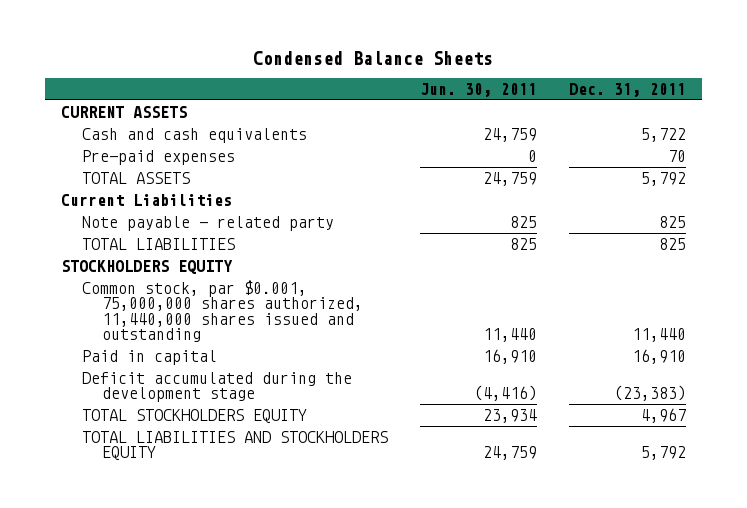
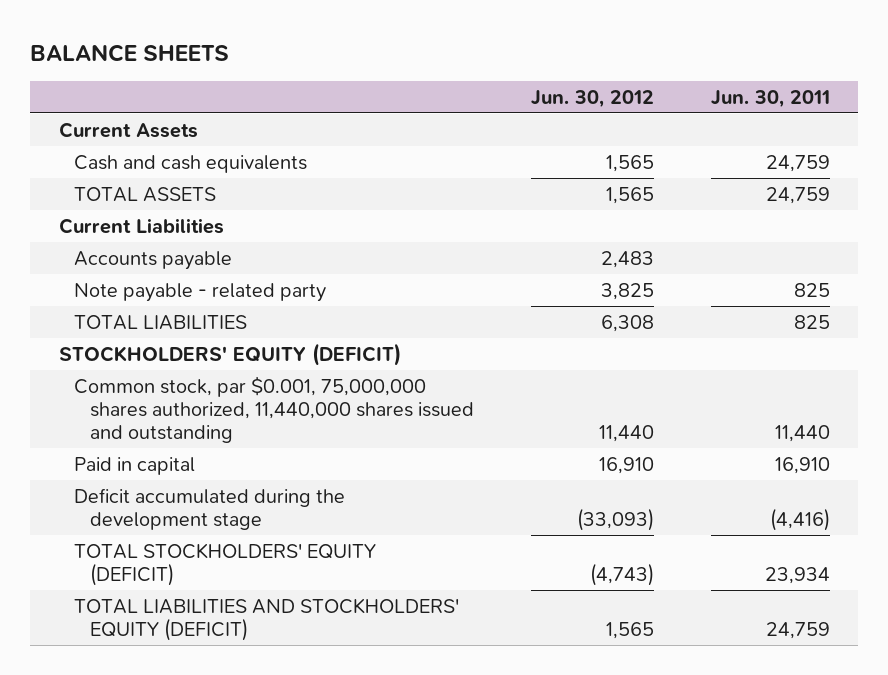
- Condensed Balance Sheets
+ BALANCE SHEETS
- | Jun. 30, 2011 | Dec. 31, 2011
+ | Jun. 30, 2012 | Jun. 30, 2011
- CURRENT ASSETS
+ Current Assets
- Pre-paid expenses | 0 | 70
+ Accounts payable | 2,483 |
- STOCKHOLDERS EQUITY
+ STOCKHOLDERS' EQUITY (DEFICIT)
- TOTAL STOCKHOLDERS EQUITY | 23,934 | 4,967
- TOTAL LIABILITIES AND STOCKHOLDERS EQUITY | 24,759 | 5,792
+ TOTAL STOCKHOLDERS' EQUITY (DEFICIT) | (4,743) | 23,934
+ TOTAL LIABILITIES AND STOCKHOLDERS' EQUITY (DEFICIT) | 1,565 | 24,759

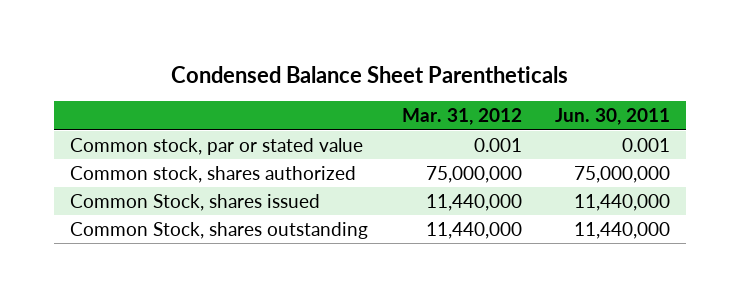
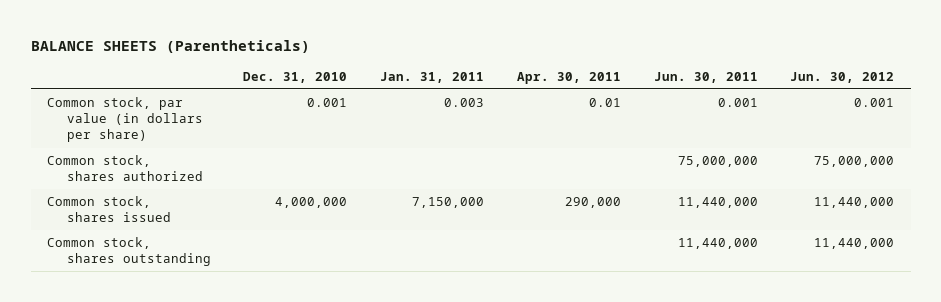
- Condensed Balance Sheet Parentheticals
+ BALANCE SHEETS (Parentheticals)
- | Mar. 31, 2012 | Jun. 30, 2011
+ | Dec. 31, 2010 | Jan. 31, 2011 | Apr. 30, 2011 | Jun. 30, 2011 | Jun. 30, 2012
- Common stock, par or stated value | 0.001 | 0.001
+ Common stock, par value (in dollars per share) | 0.001 | 0.003 | 0.01 | 0.001 | 0.001
- Common Stock, shares issued | 11,440,000 | 11,440,000
- Common Stock, shares outstanding | 11,440,000 | 11,440,000
+ Common stock, shares issued | 4,000,000 | 7,150,000 | 290,000 | 11,440,000 | 11,440,000
+ Common stock, shares outstanding | | | | 11,440,000 | 11,440,000

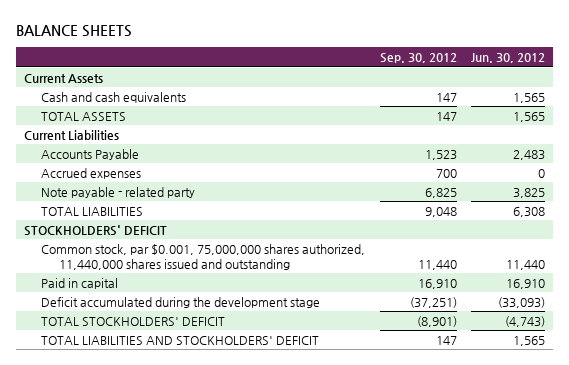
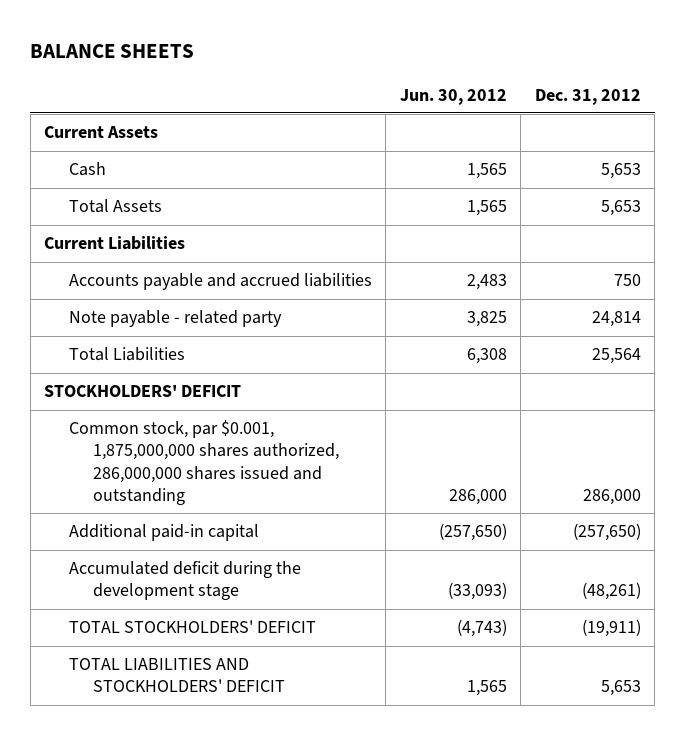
- | Sep. 30, 2012 | Jun. 30, 2012
+ | Jun. 30, 2012 | Dec. 31, 2012
- Cash and cash equivalents | 147 | 1,565
- TOTAL ASSETS | 147 | 1,565
+ Cash | 1,565 | 5,653
+ Total Assets | 1,565 | 5,653
- Accounts Payable | 1,523 | 2,483
- Accrued expenses | 700 | 0
+ Accounts payable and accrued liabilities | 2,483 | 750
- TOTAL LIABILITIES | 9,048 | 6,308
+ Total Liabilities | 6,308 | 25,564
- Common stock, par $0.001, 75,000,000 shares authorized, 11,440,000 shares issued and outstanding | 11,440 | 11,440
- Paid in capital | 16,910 | 16,910
- Deficit accumulated during the development stage | (37,251) | (33,093)
+ Common stock, par $0.001, 1,875,000,000 shares authorized, 286,000,000 shares issued and outstanding | 286,000 | 286,000
+ Additional paid-in capital | (257,650) | (257,650)
+ Accumulated deficit during the development stage | (33,093) | (48,261)

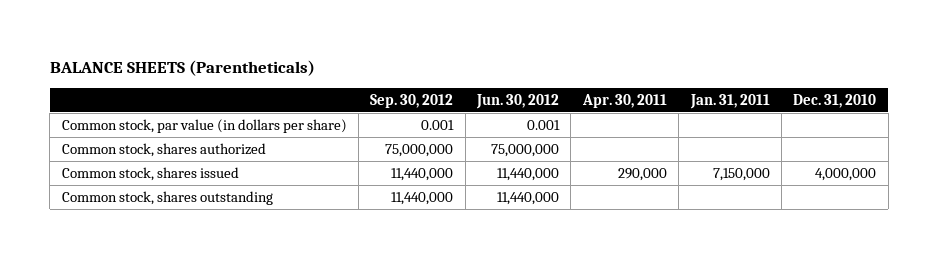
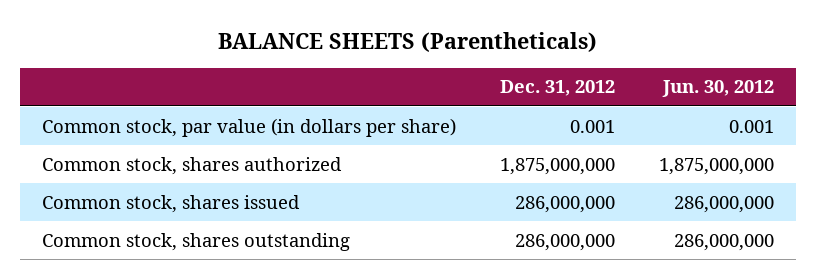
- | Sep. 30, 2012 | Jun. 30, 2012 | Apr. 30, 2011 | Jan. 31, 2011 | Dec. 31, 2010
+ | Dec. 31, 2012 | Jun. 30, 2012
- Common stock, shares authorized | 75,000,000 | 75,000,000 | | |
- Common stock, shares issued | 11,440,000 | 11,440,000 | 290,000 | 7,150,000 | 4,000,000
- Common stock, shares outstanding | 11,440,000 | 11,440,000 | | |
+ Common stock, shares authorized | 1,875,000,000 | 1,875,000,000
+ Common stock, shares issued | 286,000,000 | 286,000,000
+ Common stock, shares outstanding | 286,000,000 | 286,000,000

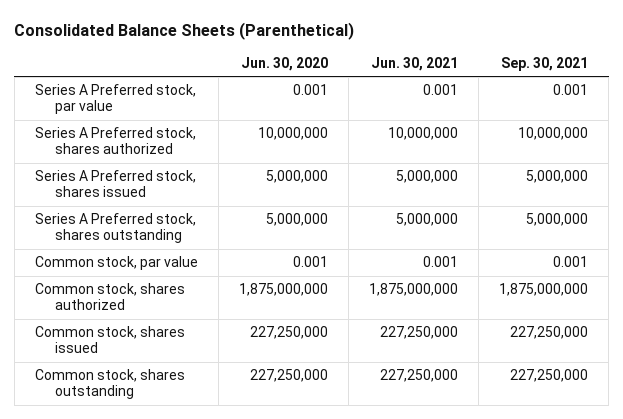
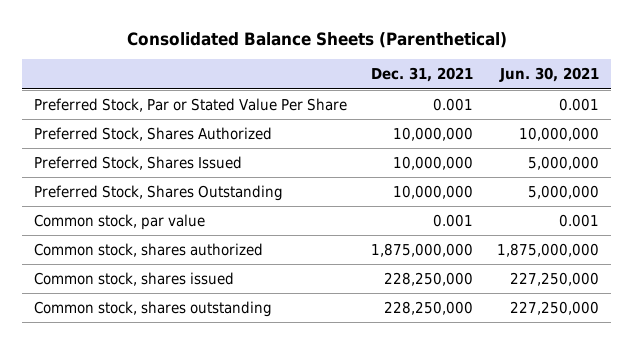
- | Jun. 30, 2020 | Jun. 30, 2021 | Sep. 30, 2021
+ | Dec. 31, 2021 | Jun. 30, 2021
- Series A Preferred stock, par value | 0.001 | 0.001 | 0.001
- Series A Preferred stock, shares authorized | 10,000,000 | 10,000,000 | 10,000,000
- Series A Preferred stock, shares issued | 5,000,000 | 5,000,000 | 5,000,000
- Series A Preferred stock, shares outstanding | 5,000,000 | 5,000,000 | 5,000,000
+ Preferred Stock, Par or Stated Value Per Share | 0.001 | 0.001
+ Preferred Stock, Shares Authorized | 10,000,000 | 10,000,000
+ Preferred Stock, Shares Issued | 10,000,000 | 5,000,000
+ Preferred Stock, Shares Outstanding | 10,000,000 | 5,000,000

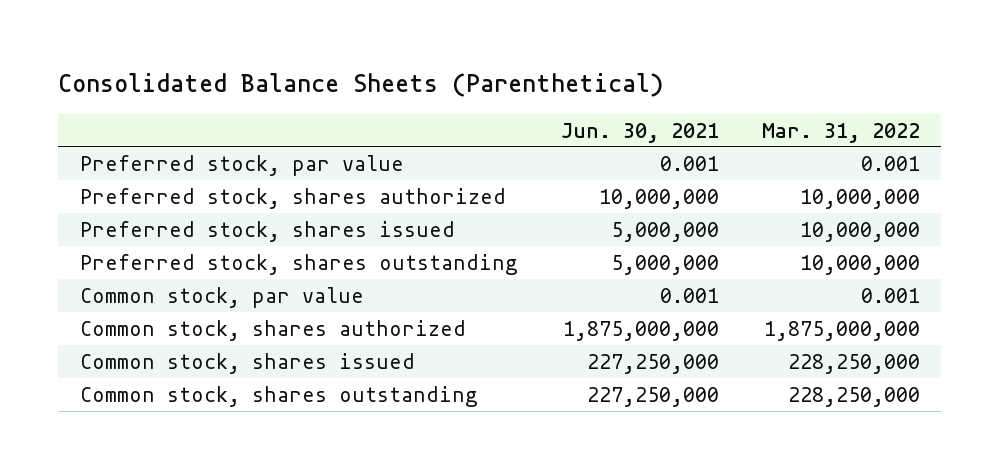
- | Dec. 31, 2021 | Jun. 30, 2021
+ | Jun. 30, 2021 | Mar. 31, 2022
- Preferred Stock, Par or Stated Value Per Share | 0.001 | 0.001
- Preferred Stock, Shares Authorized | 10,000,000 | 10,000,000
- Preferred Stock, Shares Issued | 10,000,000 | 5,000,000
- Preferred Stock, Shares Outstanding | 10,000,000 | 5,000,000
+ Preferred stock, par value | 0.001 | 0.001
+ Preferred stock, shares authorized | 10,000,000 | 10,000,000
+ Preferred stock, shares issued | 5,000,000 | 10,000,000
+ Preferred stock, shares outstanding | 5,000,000 | 10,000,000

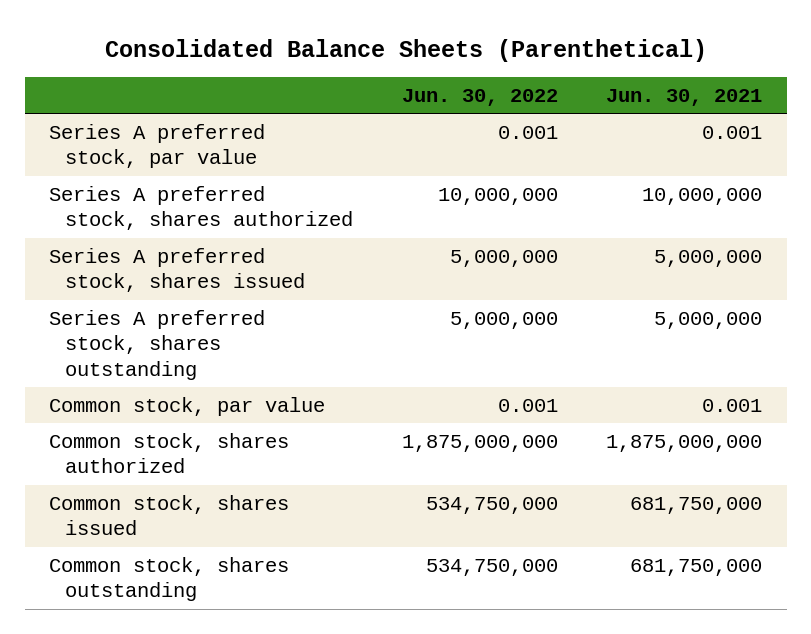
- | Jun. 30, 2021 | Mar. 31, 2022
+ | Jun. 30, 2022 | Jun. 30, 2021
- Preferred stock, par value | 0.001 | 0.001
- Preferred stock, shares authorized | 10,000,000 | 10,000,000
- Preferred stock, shares issued | 5,000,000 | 10,000,000
- Preferred stock, shares outstanding | 5,000,000 | 10,000,000
+ Series A preferred stock, par value | 0.001 | 0.001
+ Series A preferred stock, shares authorized | 10,000,000 | 10,000,000
+ Series A preferred stock, shares issued | 5,000,000 | 5,000,000
+ Series A preferred stock, shares outstanding | 5,000,000 | 5,000,000
- Common stock, shares issued | 227,250,000 | 228,250,000
- Common stock, shares outstanding | 227,250,000 | 228,250,000
+ Common stock, shares issued | 534,750,000 | 681,750,000
+ Common stock, shares outstanding | 534,750,000 | 681,750,000

